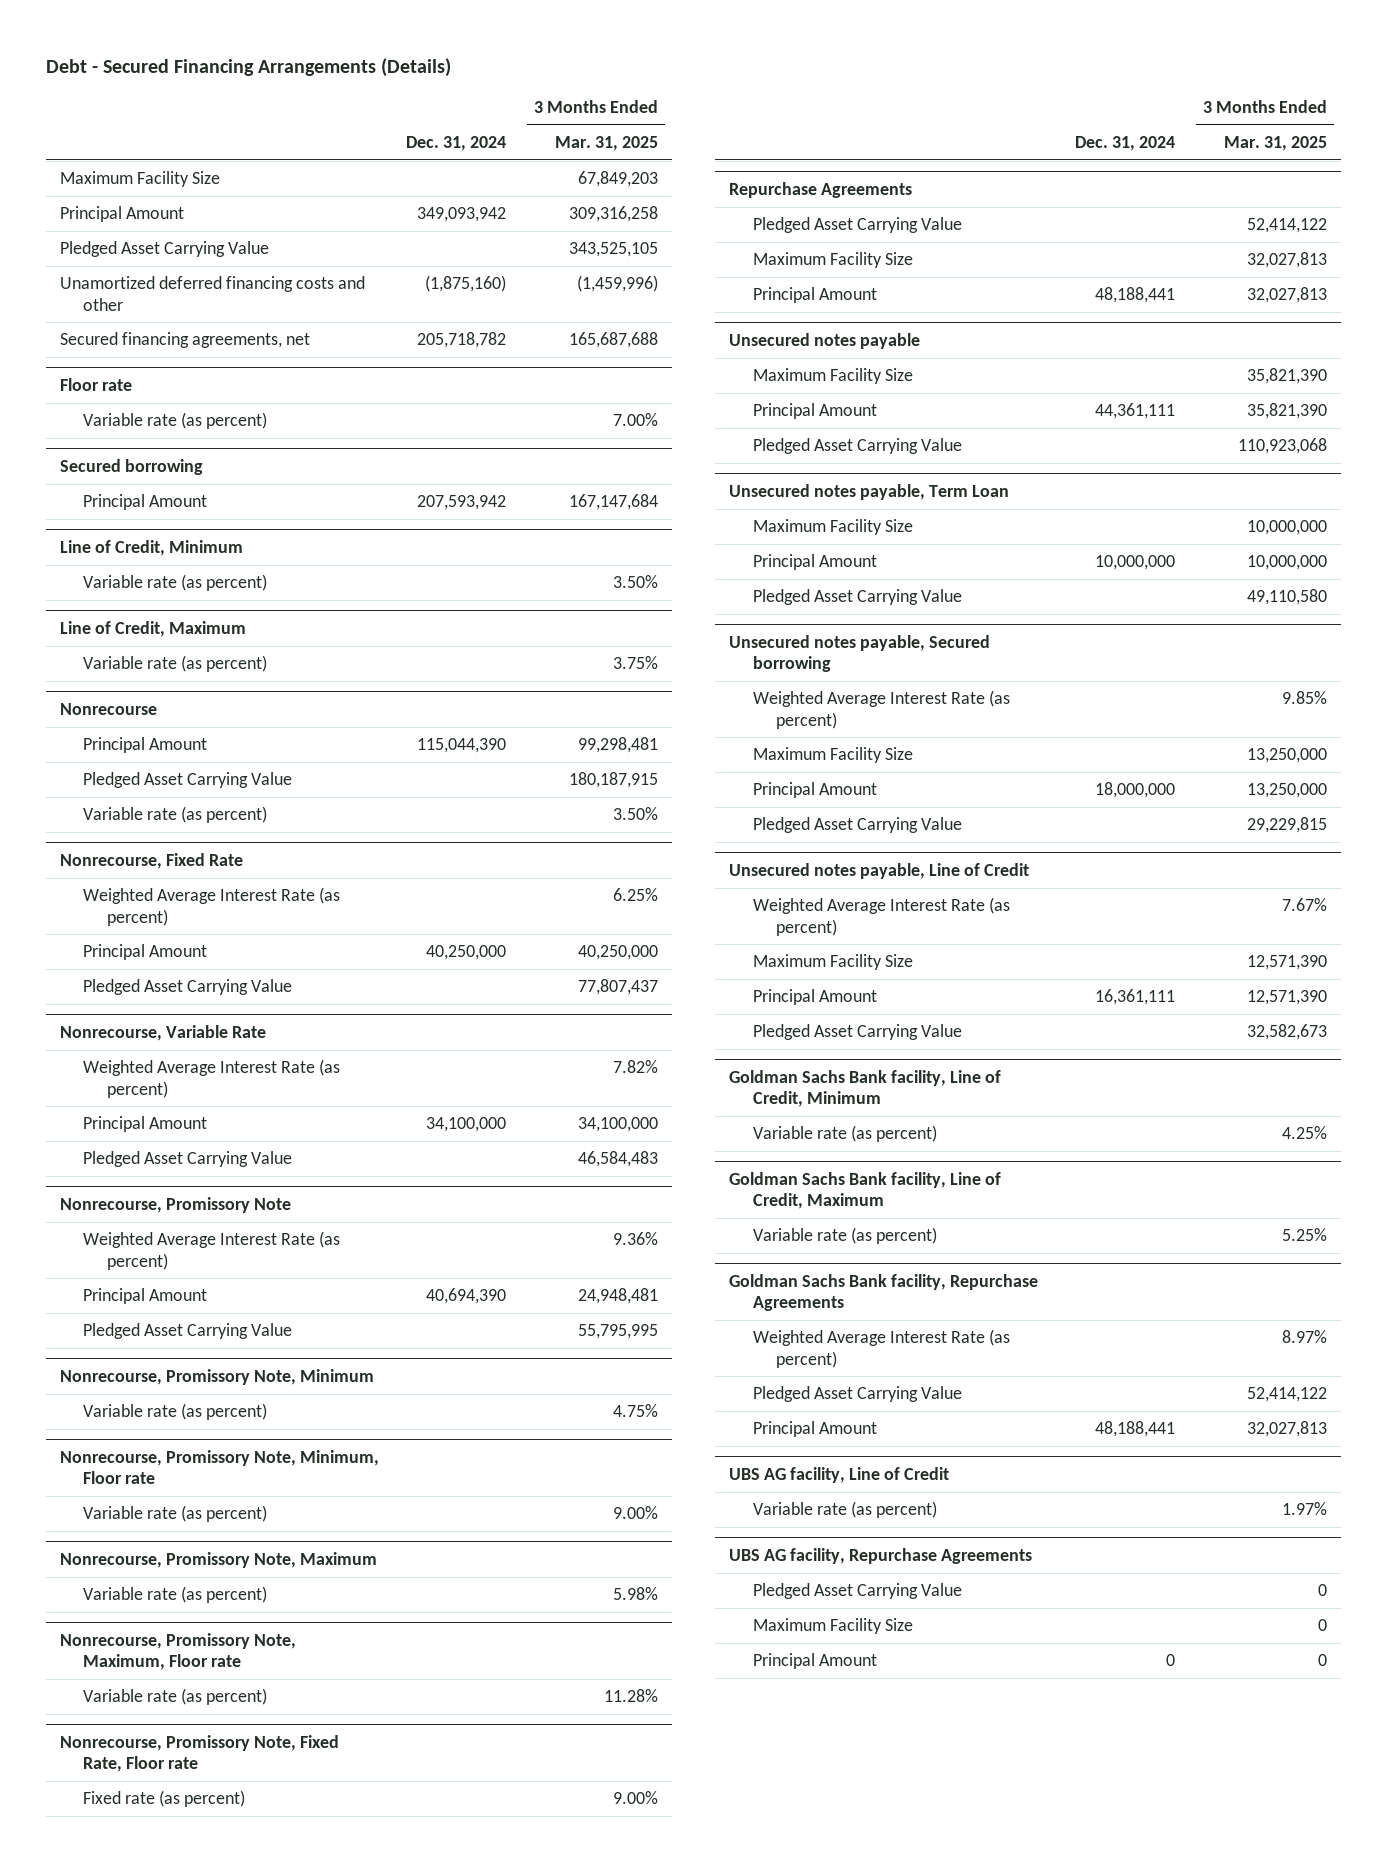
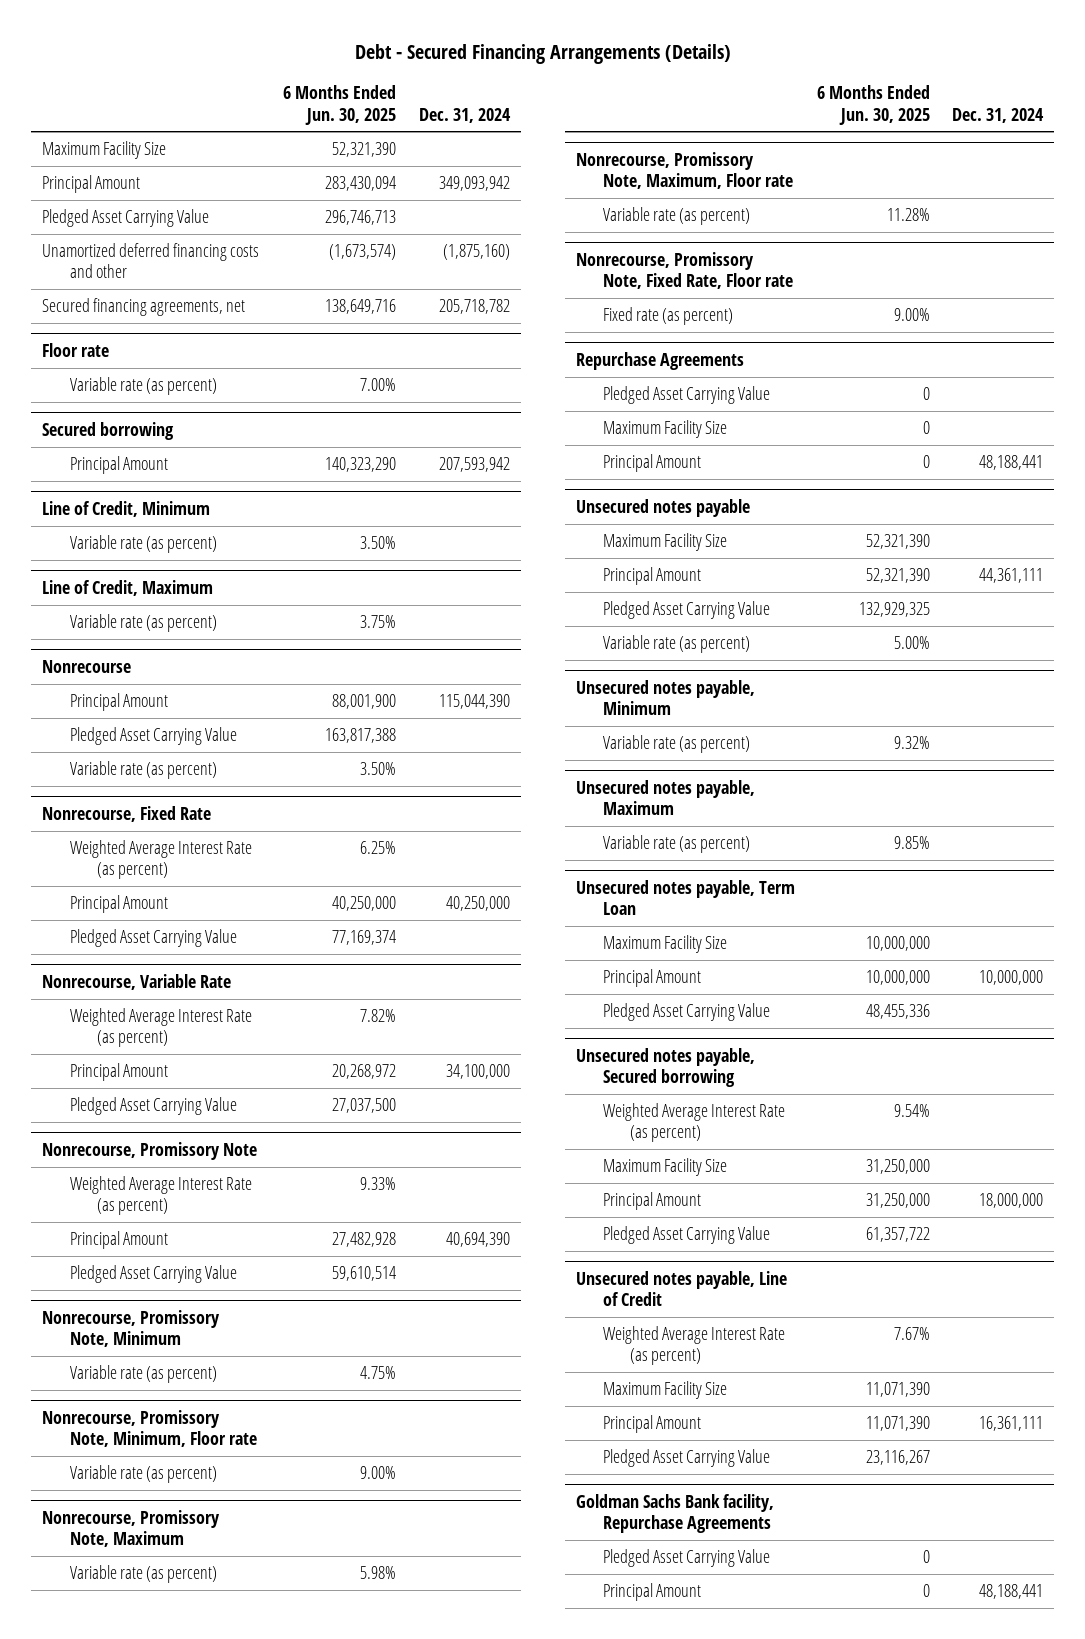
- | Dec. 31, 2024 | 3 Months Ended Mar. 31, 2025
+ | 6 Months Ended Jun. 30, 2025 | Dec. 31, 2024
@ Unsecured notes payable
+ Variable rate (as percent) | 5.00% |
+ Unsecured notes payable, Minimum
+ Variable rate (as percent) | 9.32% |
+ Unsecured notes payable, Maximum
+ Variable rate (as percent) | 9.85% |
- Goldman Sachs Bank facility, Line of Credit, Minimum
- Variable rate (as percent) | | 4.25%
- Goldman Sachs Bank facility, Line of Credit, Maximum
- Variable rate (as percent) | | 5.25%
@ Goldman Sachs Bank facility, Repurchase Agreements
- Weighted Average Interest Rate (as percent) | | 8.97%
- UBS AG facility, Line of Credit
- Variable rate (as percent) | | 1.97%
- UBS AG facility, Repurchase Agreements
- Pledged Asset Carrying Value | | 0
- Maximum Facility Size | | 0
- Principal Amount | 0 | 0

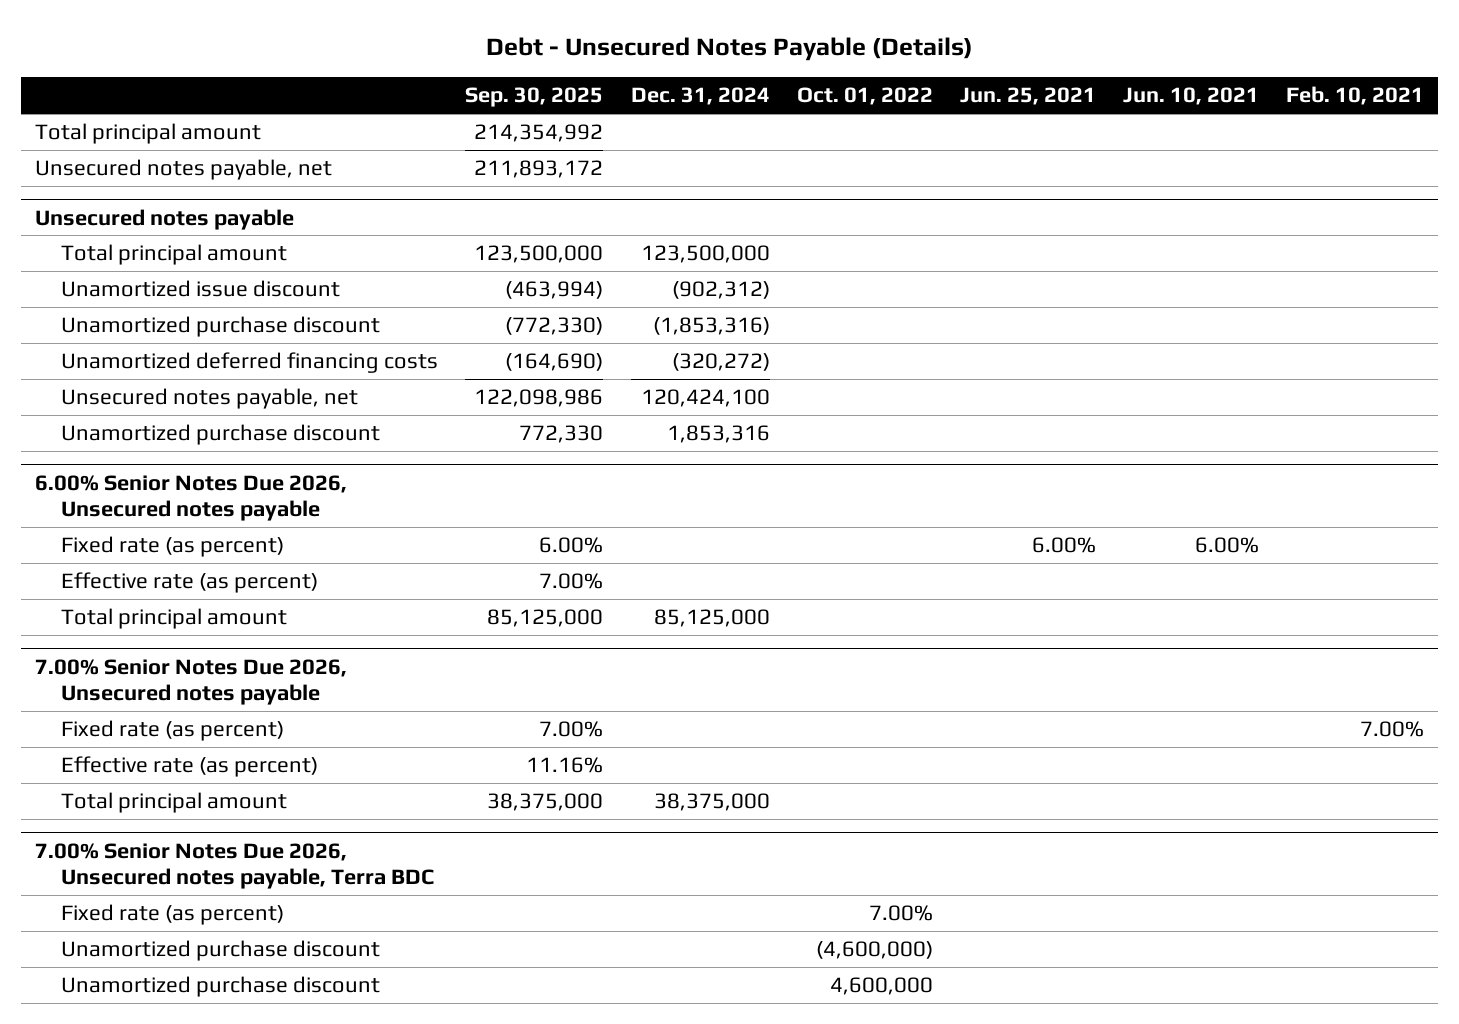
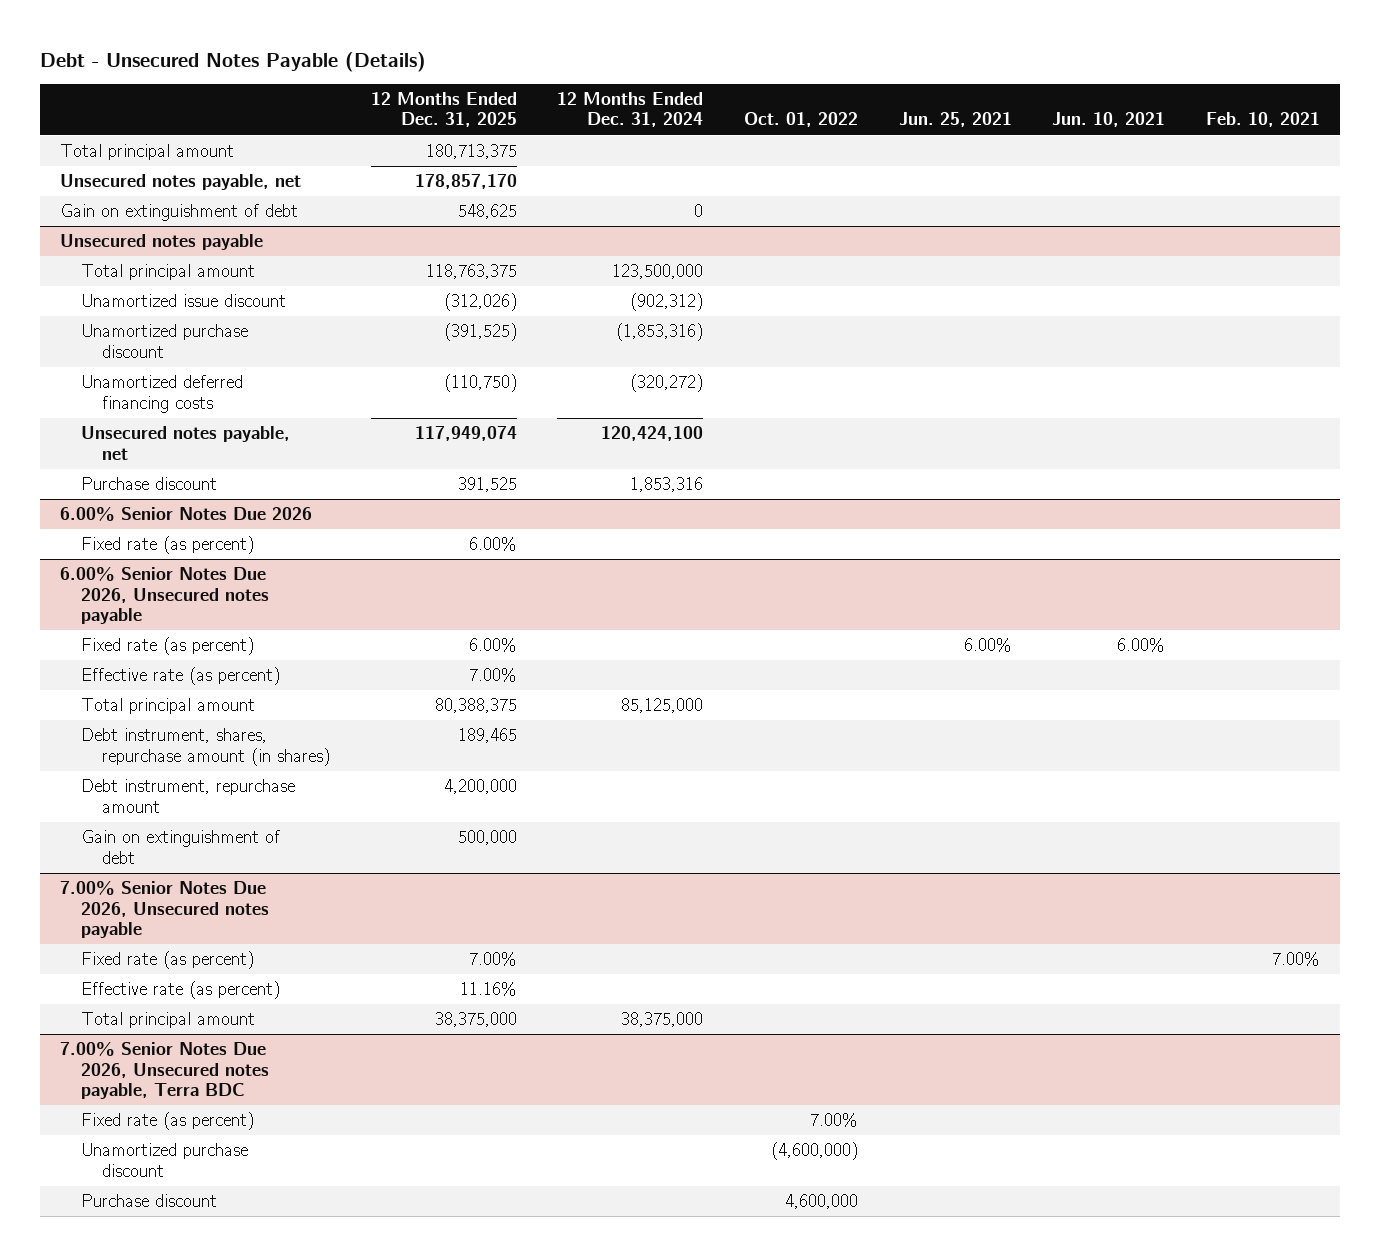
- | Sep. 30, 2025 | Dec. 31, 2024 | Oct. 01, 2022 | Jun. 25, 2021 | Jun. 10, 2021 | Feb. 10, 2021
+ | 12 Months Ended Dec. 31, 2025 | 12 Months Ended Dec. 31, 2024 | Oct. 01, 2022 | Jun. 25, 2021 | Jun. 10, 2021 | Feb. 10, 2021
+ Gain on extinguishment of debt | 548,625 | 0 | | | |
@ Unsecured notes payable
- Unamortized purchase discount | 772,330 | 1,853,316 | | | |
+ Purchase discount | 391,525 | 1,853,316 | | | |
+ 6.00% Senior Notes Due 2026
+ Fixed rate (as percent) | 6.00% | | | | |
@ 6.00% Senior Notes Due 2026, Unsecured notes payable
+ Debt instrument, shares, repurchase amount (in shares) | 189,465 | | | | |
+ Debt instrument, repurchase amount | 4,200,000 | | | | |
+ Gain on extinguishment of debt | 500,000 | | | | |
@ 7.00% Senior Notes Due 2026, Unsecured notes payable, Terra BDC
- Unamortized purchase discount | | | 4,600,000 | | |
+ Purchase discount | | | 4,600,000 | | |

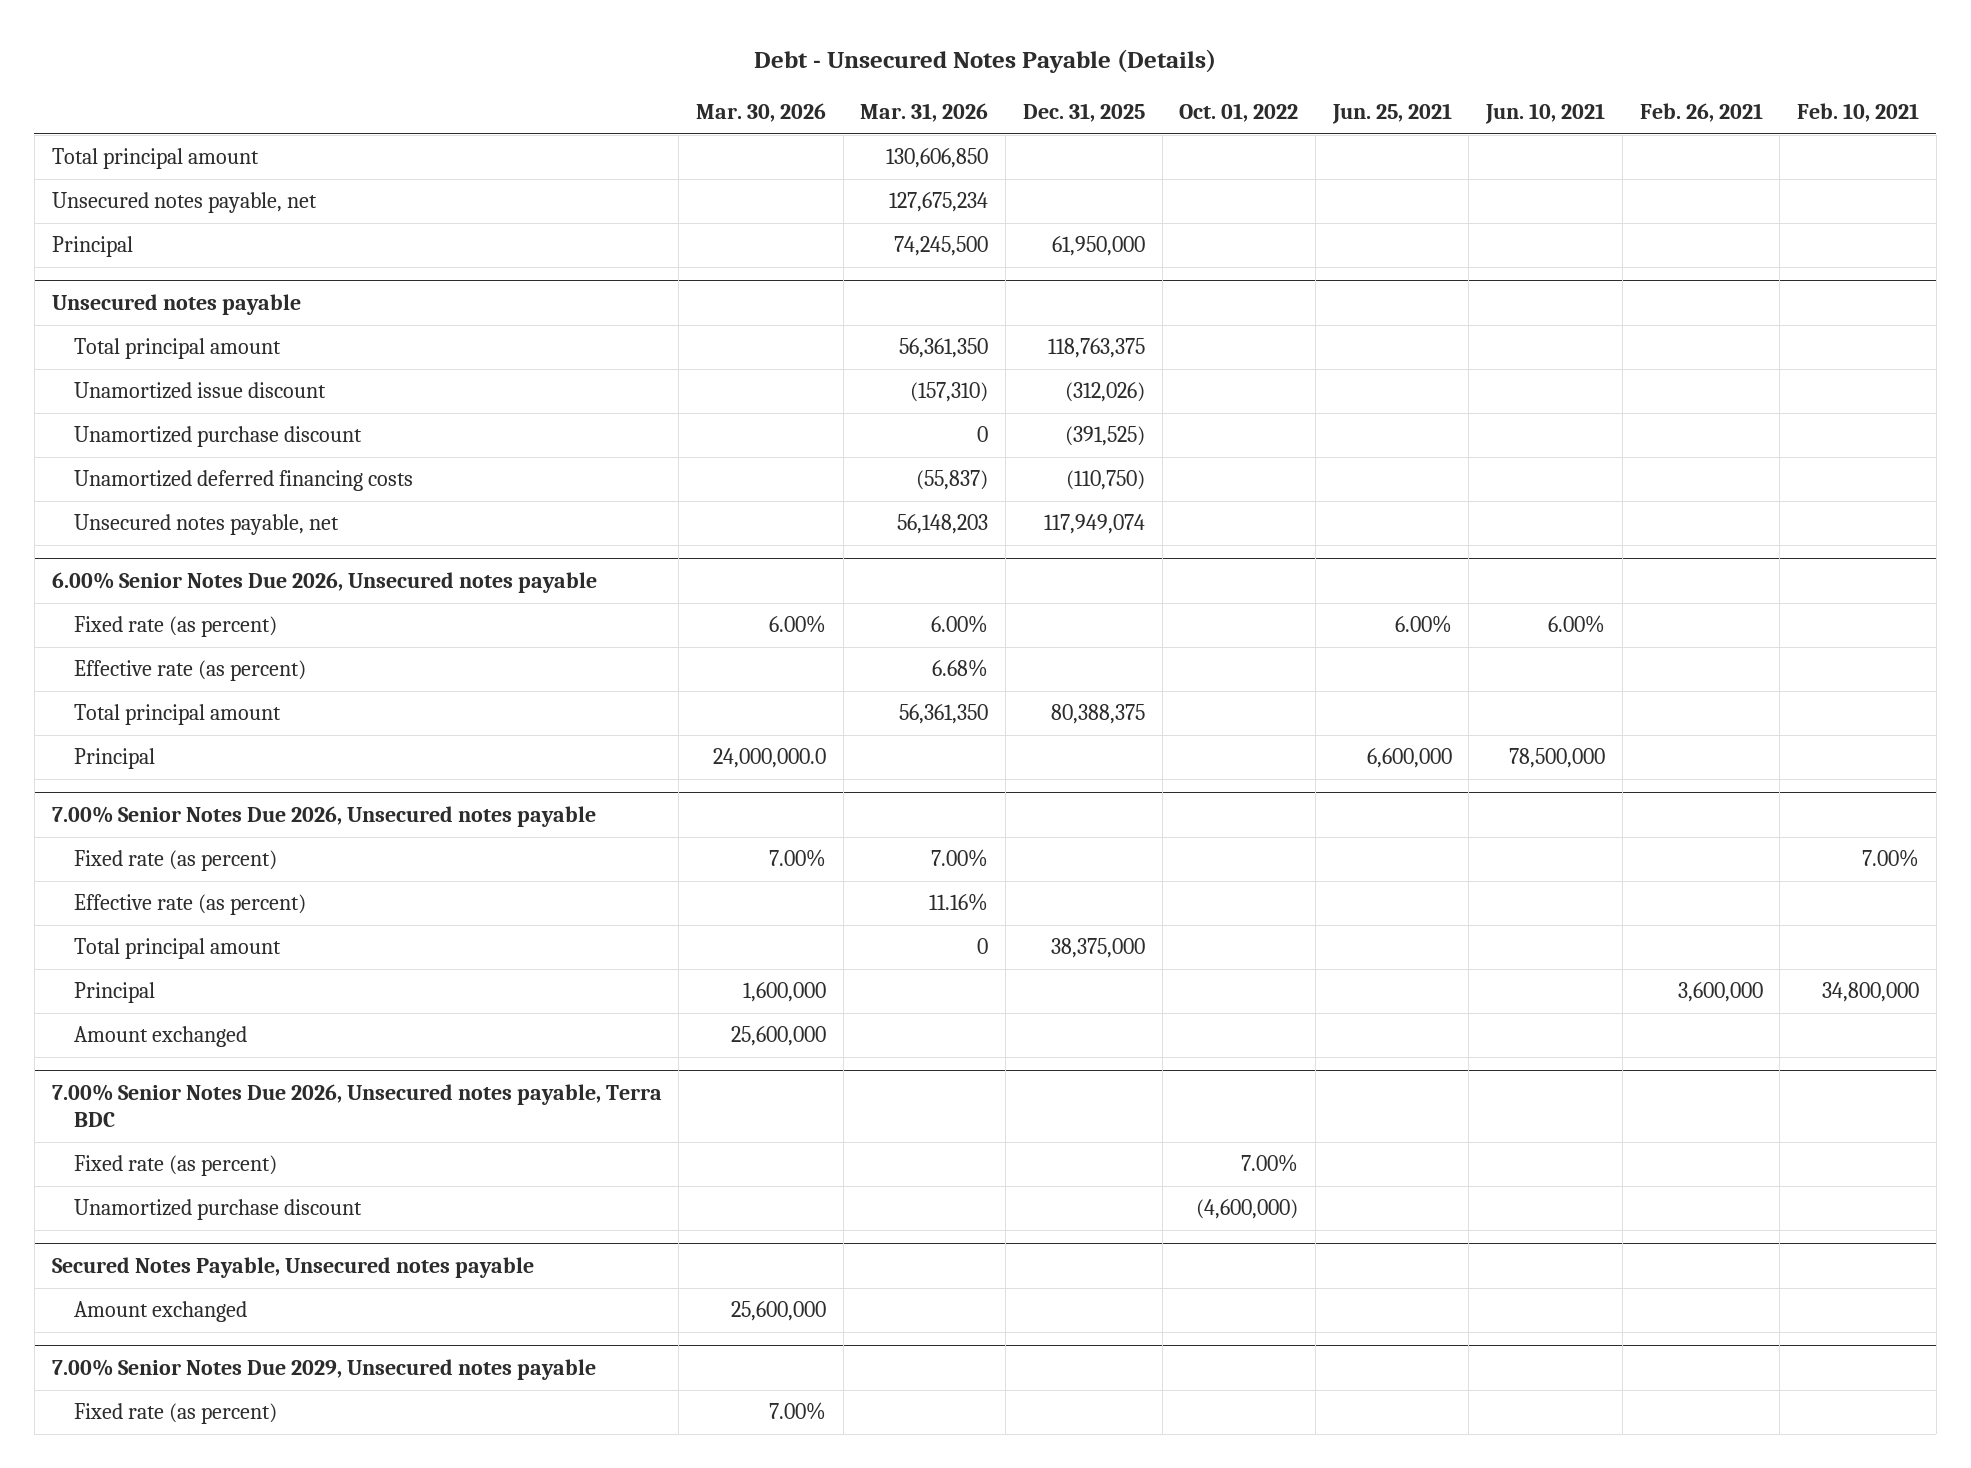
- | 12 Months Ended Dec. 31, 2025 | 12 Months Ended Dec. 31, 2024 | Oct. 01, 2022 | Jun. 25, 2021 | Jun. 10, 2021 | Feb. 10, 2021
+ | Mar. 30, 2026 | Mar. 31, 2026 | Dec. 31, 2025 | Oct. 01, 2022 | Jun. 25, 2021 | Jun. 10, 2021 | Feb. 26, 2021 | Feb. 10, 2021
- Gain on extinguishment of debt | 548,625 | 0 | | | |
+ Principal | | 74,245,500 | 61,950,000 | | | | |
@ Unsecured notes payable
- Purchase discount | 391,525 | 1,853,316 | | | |
- 6.00% Senior Notes Due 2026
- Fixed rate (as percent) | 6.00% | | | | |
@ 6.00% Senior Notes Due 2026, Unsecured notes payable
- Debt instrument, shares, repurchase amount (in shares) | 189,465 | | | | |
- Debt instrument, repurchase amount | 4,200,000 | | | | |
- Gain on extinguishment of debt | 500,000 | | | | |
+ Principal | 24,000,000.0 | | | | 6,600,000 | 78,500,000 | |
@ 7.00% Senior Notes Due 2026, Unsecured notes payable
+ Principal | 1,600,000 | | | | | | 3,600,000 | 34,800,000
+ Amount exchanged | 25,600,000 | | | | | | |
@ 7.00% Senior Notes Due 2026, Unsecured notes payable, Terra BDC
- Purchase discount | | | 4,600,000 | | |
+ Secured Notes Payable, Unsecured notes payable
+ Amount exchanged | 25,600,000 | | | | | | |
+ 7.00% Senior Notes Due 2029, Unsecured notes payable
+ Fixed rate (as percent) | 7.00% | | | | | | |

